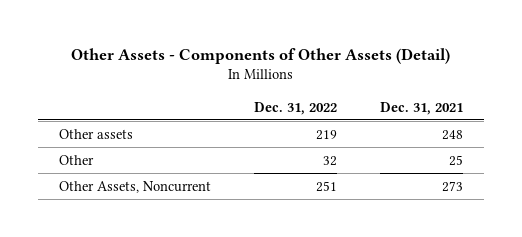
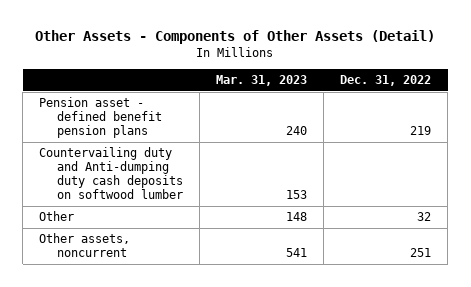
- | Dec. 31, 2022 | Dec. 31, 2021
+ | Mar. 31, 2023 | Dec. 31, 2022
- Other assets | 219 | 248
+ Pension asset - defined benefit pension plans | 240 | 219
+ Countervailing duty and Anti-dumping duty cash deposits on softwood lumber | 153 |
- Other Assets, Noncurrent | 251 | 273
+ Other assets, noncurrent | 541 | 251

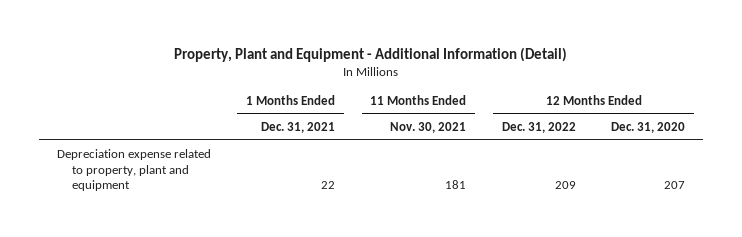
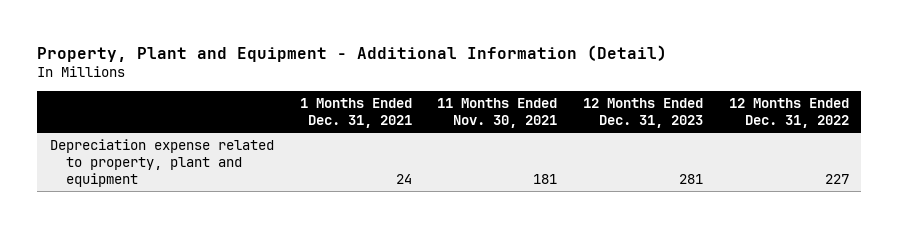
- | 1 Months Ended Dec. 31, 2021 | 11 Months Ended Nov. 30, 2021 | 12 Months Ended Dec. 31, 2022 | 12 Months Ended Dec. 31, 2020
+ | 1 Months Ended Dec. 31, 2021 | 11 Months Ended Nov. 30, 2021 | 12 Months Ended Dec. 31, 2023 | 12 Months Ended Dec. 31, 2022
- Depreciation expense related to property, plant and equipment | 22 | 181 | 209 | 207
+ Depreciation expense related to property, plant and equipment | 24 | 181 | 281 | 227

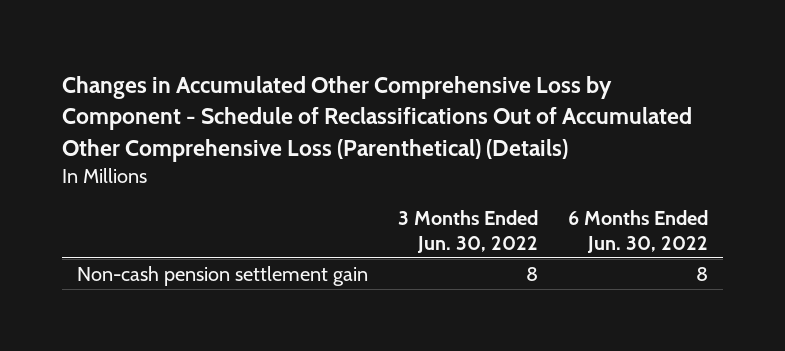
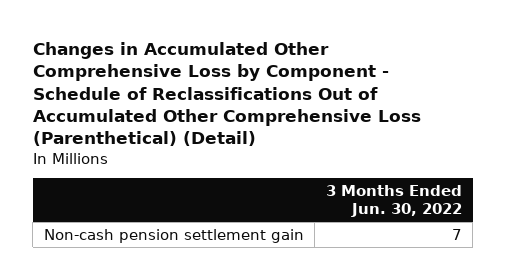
- Changes in Accumulated Other Comprehensive Loss by Component - Schedule of Reclassifications Out of Accumulated Other Comprehensive Loss (Parenthetical) (Details)
+ Changes in Accumulated Other Comprehensive Loss by Component - Schedule of Reclassifications Out of Accumulated Other Comprehensive Loss (Parenthetical) (Detail)
- | 3 Months Ended Jun. 30, 2022 | 6 Months Ended Jun. 30, 2022
+ | 3 Months Ended Jun. 30, 2022
- Non-cash pension settlement gain | 8 | 8
+ Non-cash pension settlement gain | 7

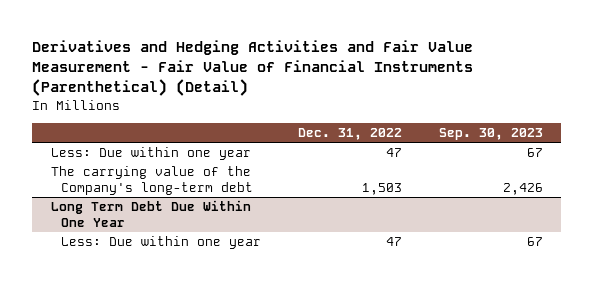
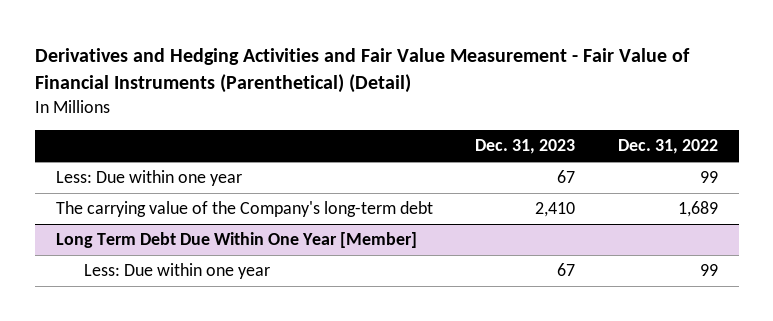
- | Dec. 31, 2022 | Sep. 30, 2023
+ | Dec. 31, 2023 | Dec. 31, 2022
- Less: Due within one year | 47 | 67
- The carrying value of the Company's long-term debt | 1,503 | 2,426
- Long Term Debt Due Within One Year
- Less: Due within one year | 47 | 67
+ Less: Due within one year | 67 | 99
+ The carrying value of the Company's long-term debt | 2,410 | 1,689
+ Long Term Debt Due Within One Year [Member]
+ Less: Due within one year | 67 | 99

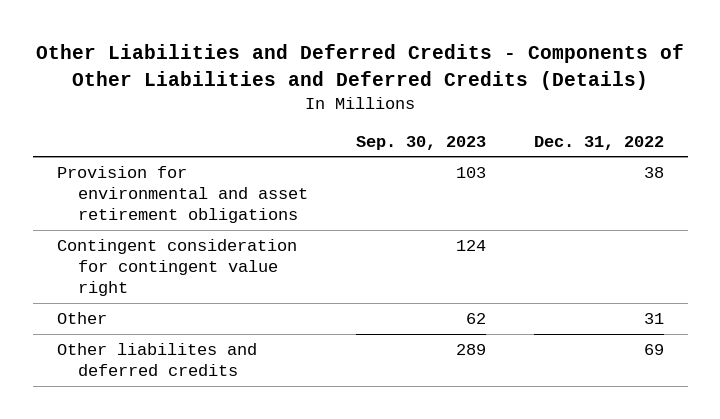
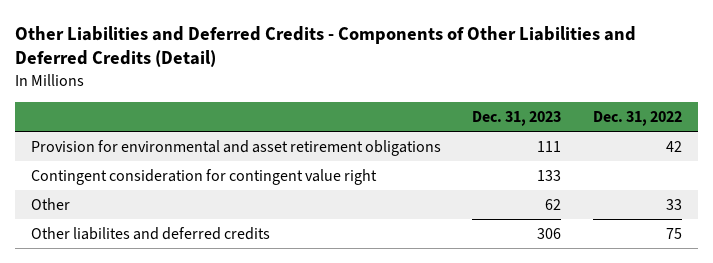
- Other Liabilities and Deferred Credits - Components of Other Liabilities and Deferred Credits (Details)
+ Other Liabilities and Deferred Credits - Components of Other Liabilities and Deferred Credits (Detail)
- | Sep. 30, 2023 | Dec. 31, 2022
+ | Dec. 31, 2023 | Dec. 31, 2022
- Provision for environmental and asset retirement obligations | 103 | 38
+ Provision for environmental and asset retirement obligations | 111 | 42
- Other | 62 | 31
- Other liabilites and deferred credits | 289 | 69
+ Other | 62 | 33
+ Other liabilites and deferred credits | 306 | 75

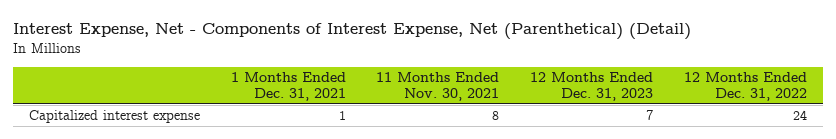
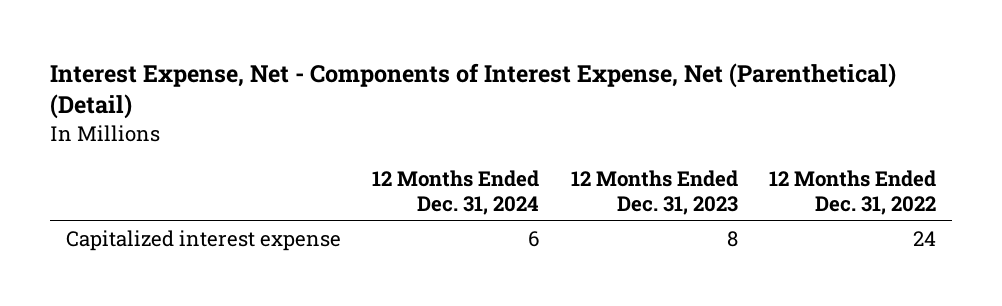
- | 1 Months Ended Dec. 31, 2021 | 11 Months Ended Nov. 30, 2021 | 12 Months Ended Dec. 31, 2023 | 12 Months Ended Dec. 31, 2022
+ | 12 Months Ended Dec. 31, 2024 | 12 Months Ended Dec. 31, 2023 | 12 Months Ended Dec. 31, 2022
- Capitalized interest expense | 1 | 8 | 7 | 24
+ Capitalized interest expense | 6 | 8 | 24

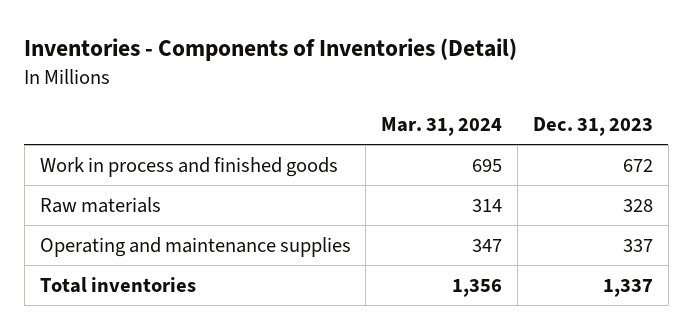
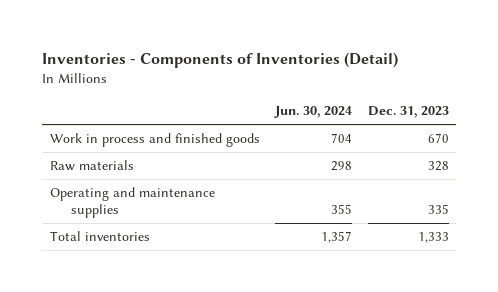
- | Mar. 31, 2024 | Dec. 31, 2023
+ | Jun. 30, 2024 | Dec. 31, 2023
- Work in process and finished goods | 695 | 672
+ Work in process and finished goods | 704 | 670
- Operating and maintenance supplies | 347 | 337
- Total inventories | 1,356 | 1,337
+ Operating and maintenance supplies | 355 | 335
+ Total inventories | 1,357 | 1,333

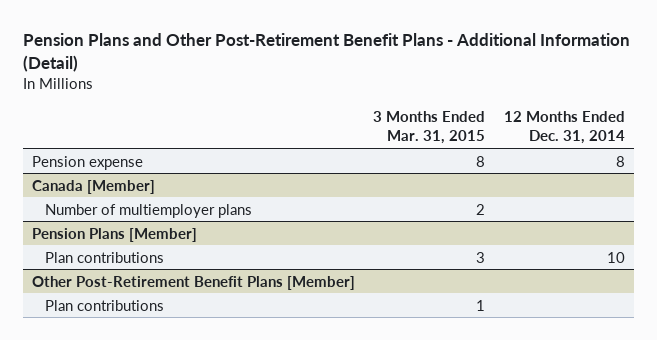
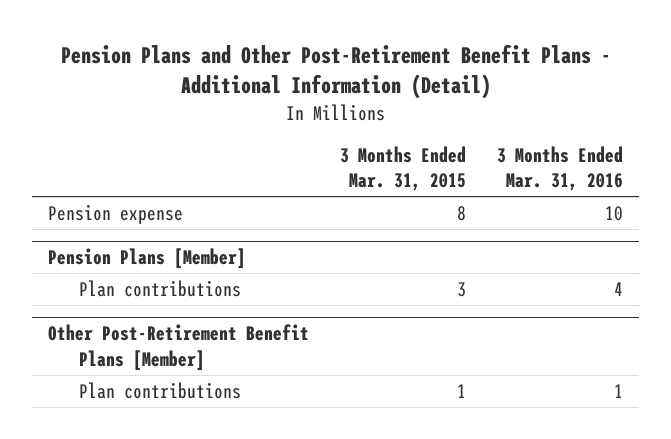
- | 3 Months Ended Mar. 31, 2015 | 12 Months Ended Dec. 31, 2014
+ | 3 Months Ended Mar. 31, 2015 | 3 Months Ended Mar. 31, 2016
- Canada [Member]
- Number of multiemployer plans | 2 |

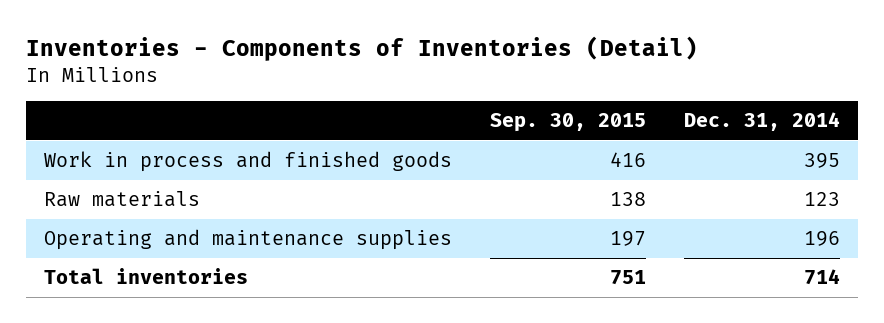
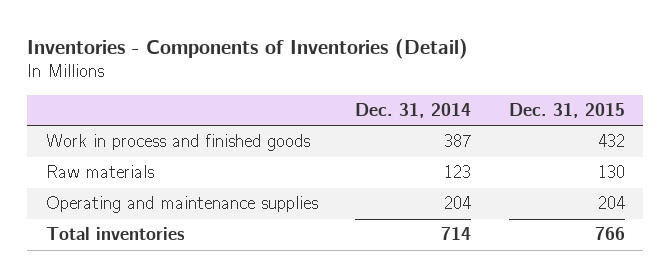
- | Sep. 30, 2015 | Dec. 31, 2014
+ | Dec. 31, 2014 | Dec. 31, 2015
- Work in process and finished goods | 416 | 395
+ Work in process and finished goods | 387 | 432
- Operating and maintenance supplies | 197 | 196
+ Operating and maintenance supplies | 204 | 204

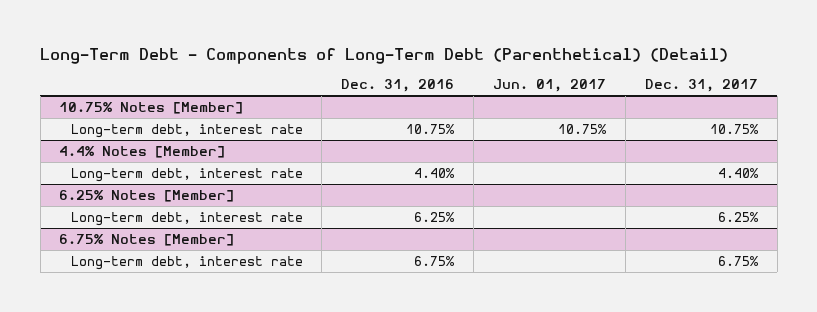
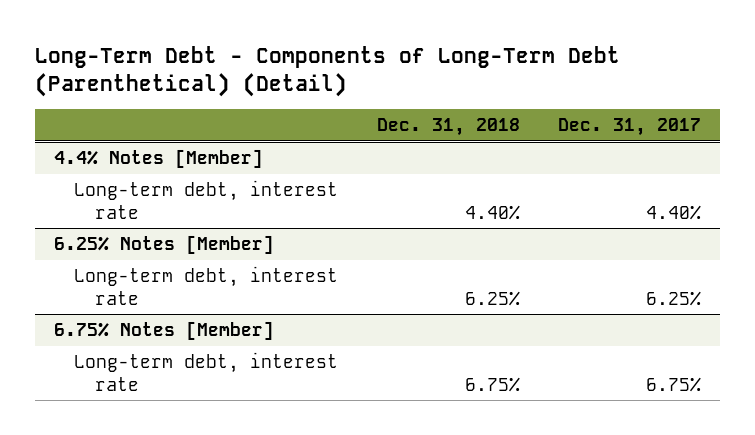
- | Dec. 31, 2016 | Jun. 01, 2017 | Dec. 31, 2017
+ | Dec. 31, 2018 | Dec. 31, 2017
- 10.75% Notes [Member]
- Long-term debt, interest rate | 10.75% | 10.75% | 10.75%

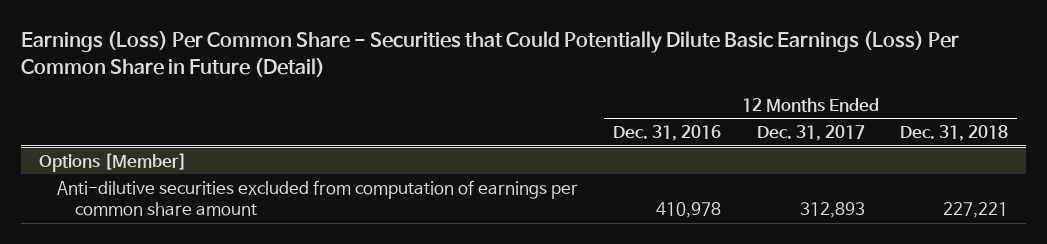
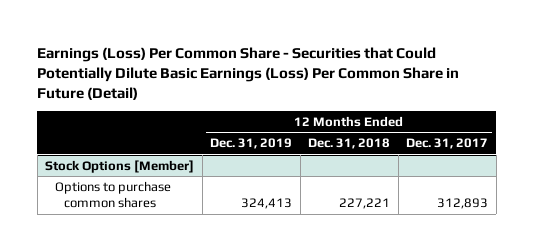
- | 12 Months Ended Dec. 31, 2016 | 12 Months Ended Dec. 31, 2017 | 12 Months Ended Dec. 31, 2018
+ | 12 Months Ended Dec. 31, 2019 | 12 Months Ended Dec. 31, 2018 | 12 Months Ended Dec. 31, 2017
- Options [Member]
- Anti-dilutive securities excluded from computation of earnings per common share amount | 410,978 | 312,893 | 227,221
+ Stock Options [Member]
+ Options to purchase common shares | 324,413 | 227,221 | 312,893

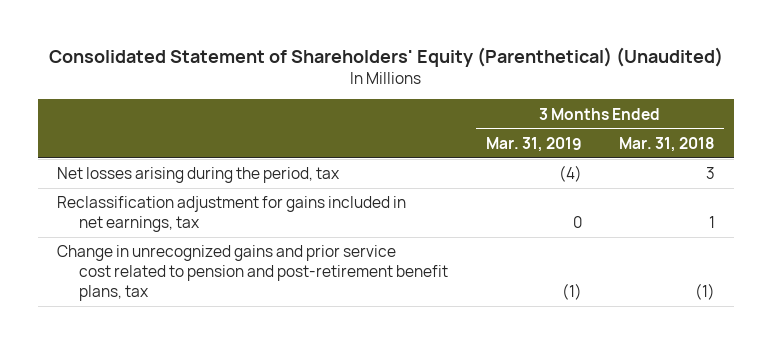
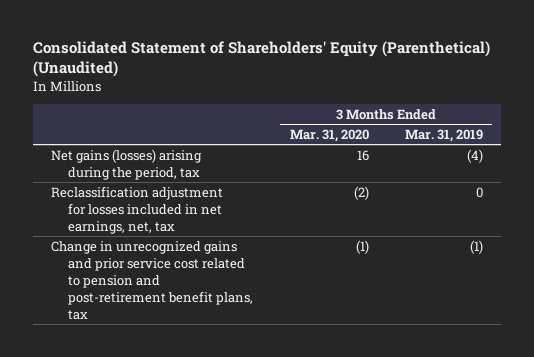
- | 3 Months Ended Mar. 31, 2019 | 3 Months Ended Mar. 31, 2018
+ | 3 Months Ended Mar. 31, 2020 | 3 Months Ended Mar. 31, 2019
- Net losses arising during the period, tax | (4) | 3
- Reclassification adjustment for gains included in net earnings, tax | 0 | 1
+ Net gains (losses) arising during the period, tax | 16 | (4)
+ Reclassification adjustment for losses included in net earnings, net, tax | (2) | 0

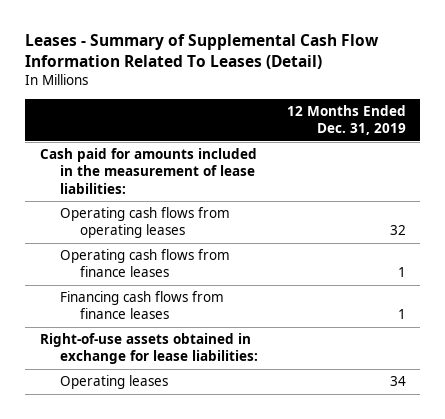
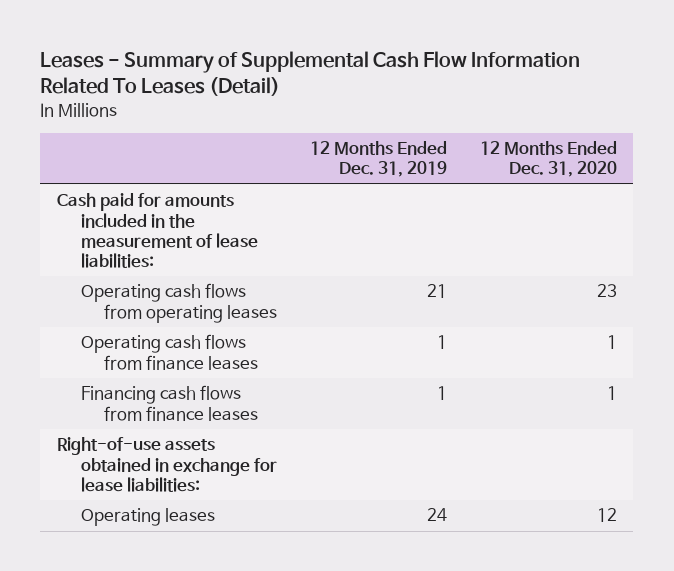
- | 12 Months Ended Dec. 31, 2019
+ | 12 Months Ended Dec. 31, 2019 | 12 Months Ended Dec. 31, 2020
- Operating cash flows from operating leases | 32
+ Operating cash flows from operating leases | 21 | 23
- Operating leases | 34
+ Operating leases | 24 | 12

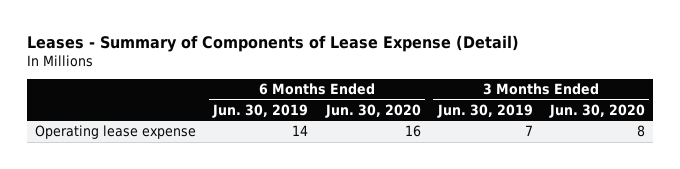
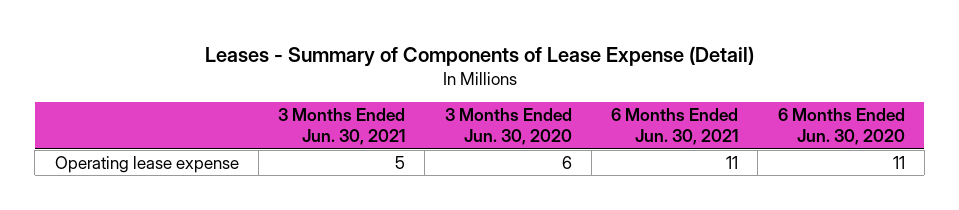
- | 6 Months Ended Jun. 30, 2019 | 6 Months Ended Jun. 30, 2020 | 3 Months Ended Jun. 30, 2019 | 3 Months Ended Jun. 30, 2020
+ | 3 Months Ended Jun. 30, 2021 | 3 Months Ended Jun. 30, 2020 | 6 Months Ended Jun. 30, 2021 | 6 Months Ended Jun. 30, 2020
- Operating lease expense | 14 | 16 | 7 | 8
+ Operating lease expense | 5 | 6 | 11 | 11

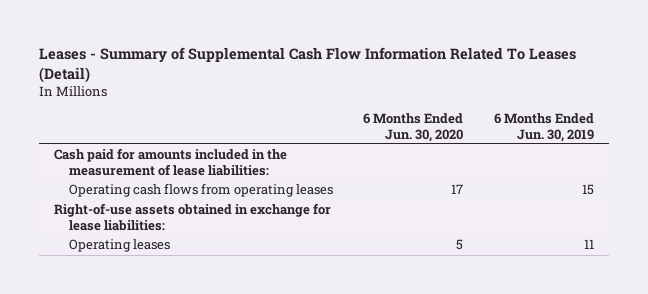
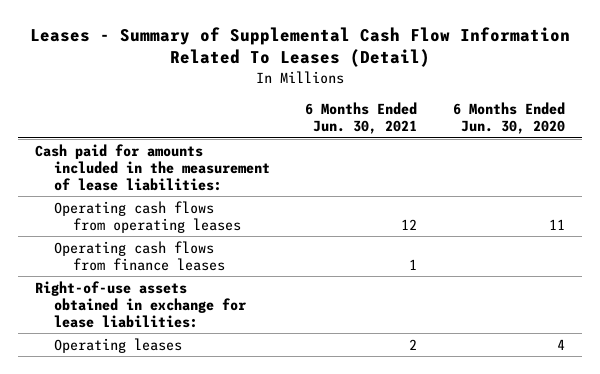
- | 6 Months Ended Jun. 30, 2020 | 6 Months Ended Jun. 30, 2019
+ | 6 Months Ended Jun. 30, 2021 | 6 Months Ended Jun. 30, 2020
- Operating cash flows from operating leases | 17 | 15
+ Operating cash flows from operating leases | 12 | 11
+ Operating cash flows from finance leases | 1 |
- Operating leases | 5 | 11
+ Operating leases | 2 | 4

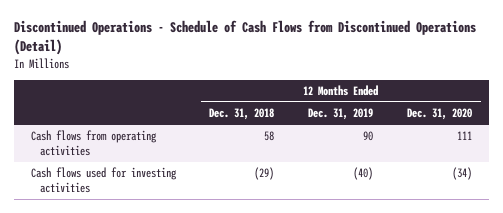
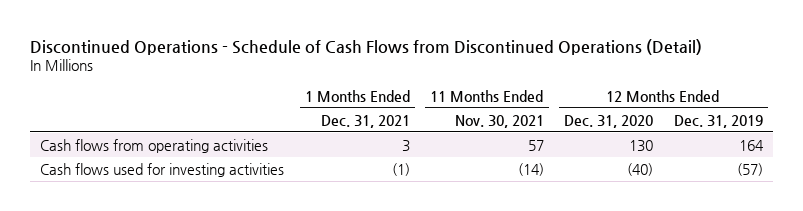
- | 12 Months Ended Dec. 31, 2018 | 12 Months Ended Dec. 31, 2019 | 12 Months Ended Dec. 31, 2020
+ | 1 Months Ended Dec. 31, 2021 | 11 Months Ended Nov. 30, 2021 | 12 Months Ended Dec. 31, 2020 | 12 Months Ended Dec. 31, 2019
- Cash flows from operating activities | 58 | 90 | 111
- Cash flows used for investing activities | (29) | (40) | (34)
+ Cash flows from operating activities | 3 | 57 | 130 | 164
+ Cash flows used for investing activities | (1) | (14) | (40) | (57)

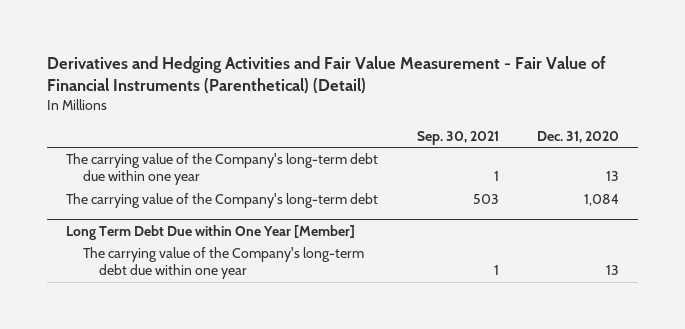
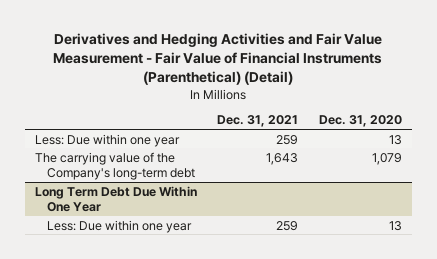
- | Sep. 30, 2021 | Dec. 31, 2020
+ | Dec. 31, 2021 | Dec. 31, 2020
- The carrying value of the Company's long-term debt due within one year | 1 | 13
- The carrying value of the Company's long-term debt | 503 | 1,084
- Long Term Debt Due within One Year [Member]
- The carrying value of the Company's long-term debt due within one year | 1 | 13
+ Less: Due within one year | 259 | 13
+ The carrying value of the Company's long-term debt | 1,643 | 1,079
+ Long Term Debt Due Within One Year
+ Less: Due within one year | 259 | 13

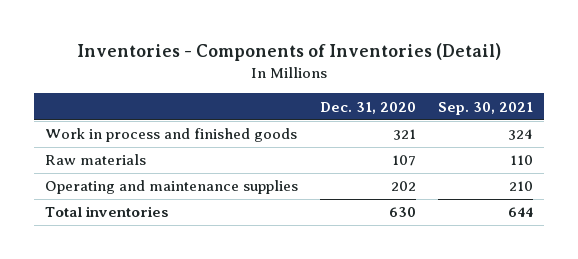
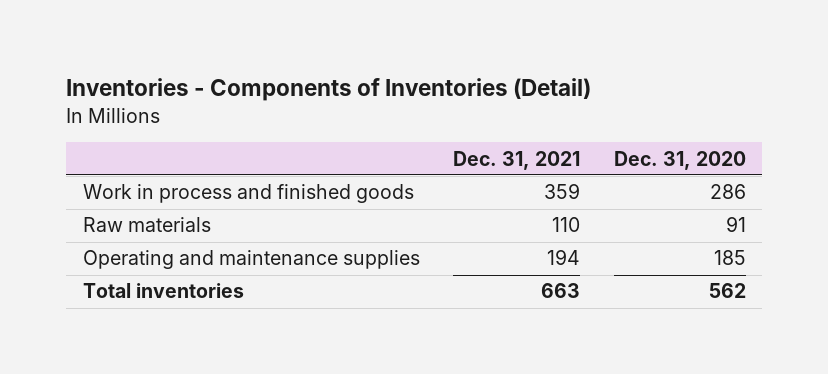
- | Dec. 31, 2020 | Sep. 30, 2021
+ | Dec. 31, 2021 | Dec. 31, 2020
- Work in process and finished goods | 321 | 324
- Raw materials | 107 | 110
- Operating and maintenance supplies | 202 | 210
- Total inventories | 630 | 644
+ Work in process and finished goods | 359 | 286
+ Raw materials | 110 | 91
+ Operating and maintenance supplies | 194 | 185
+ Total inventories | 663 | 562

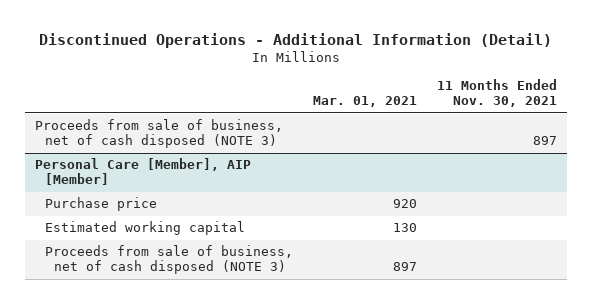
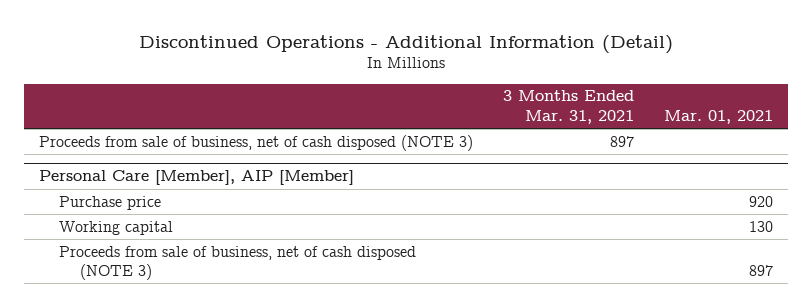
- | Mar. 01, 2021 | 11 Months Ended Nov. 30, 2021
+ | 3 Months Ended Mar. 31, 2021 | Mar. 01, 2021
@ Personal Care [Member], AIP [Member]
- Estimated working capital | 130 |
+ Working capital | | 130

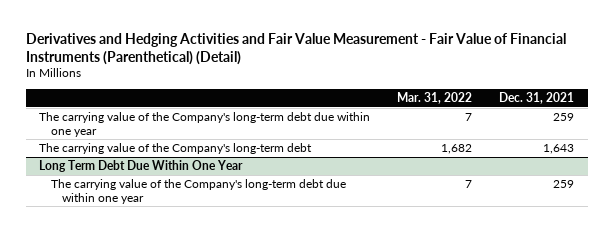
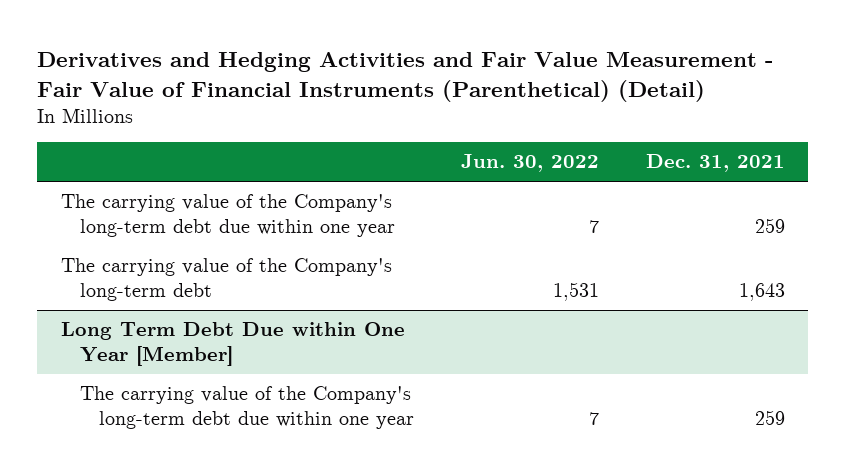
- | Mar. 31, 2022 | Dec. 31, 2021
+ | Jun. 30, 2022 | Dec. 31, 2021
- Long Term Debt Due Within One Year
+ Long Term Debt Due within One Year [Member]

